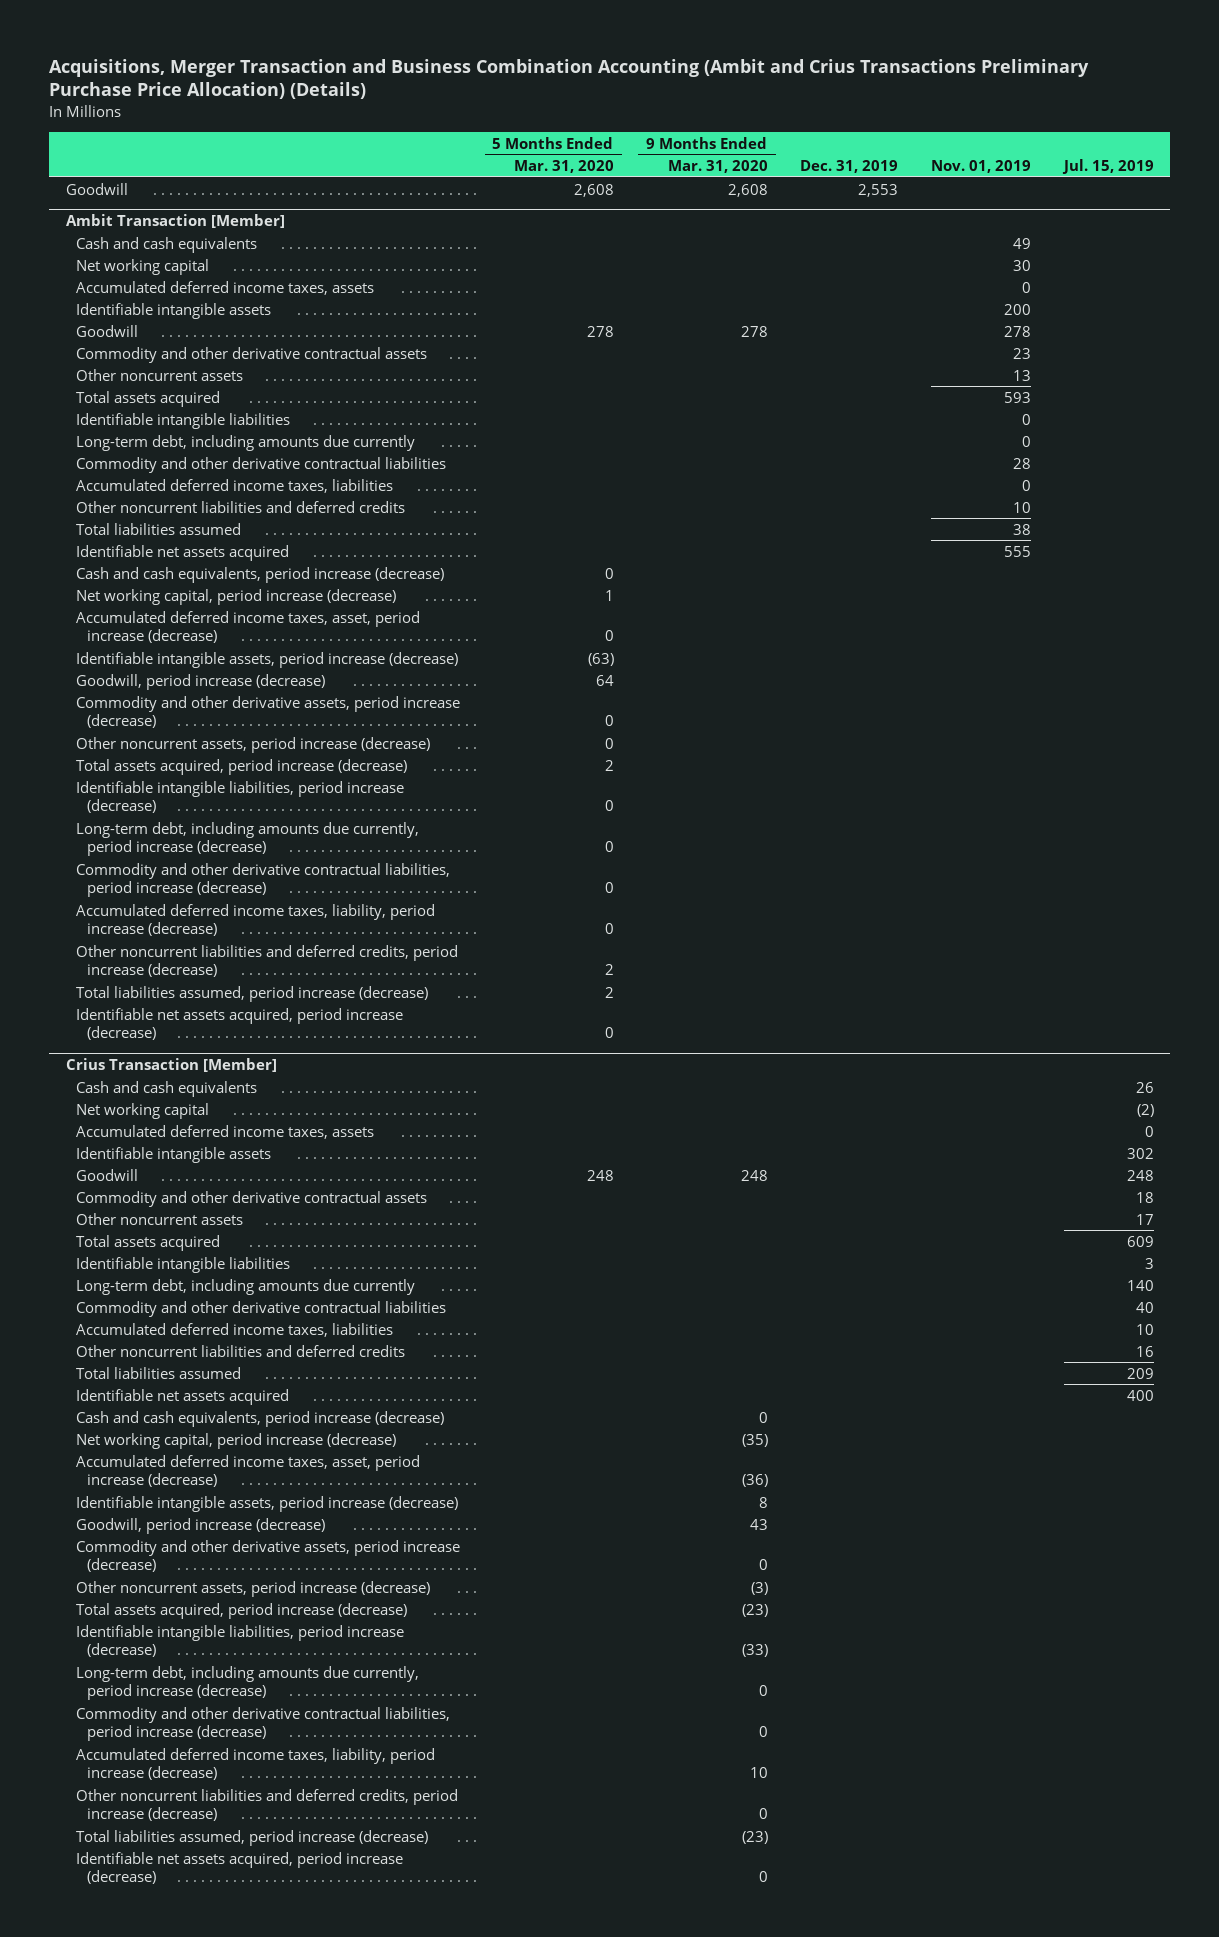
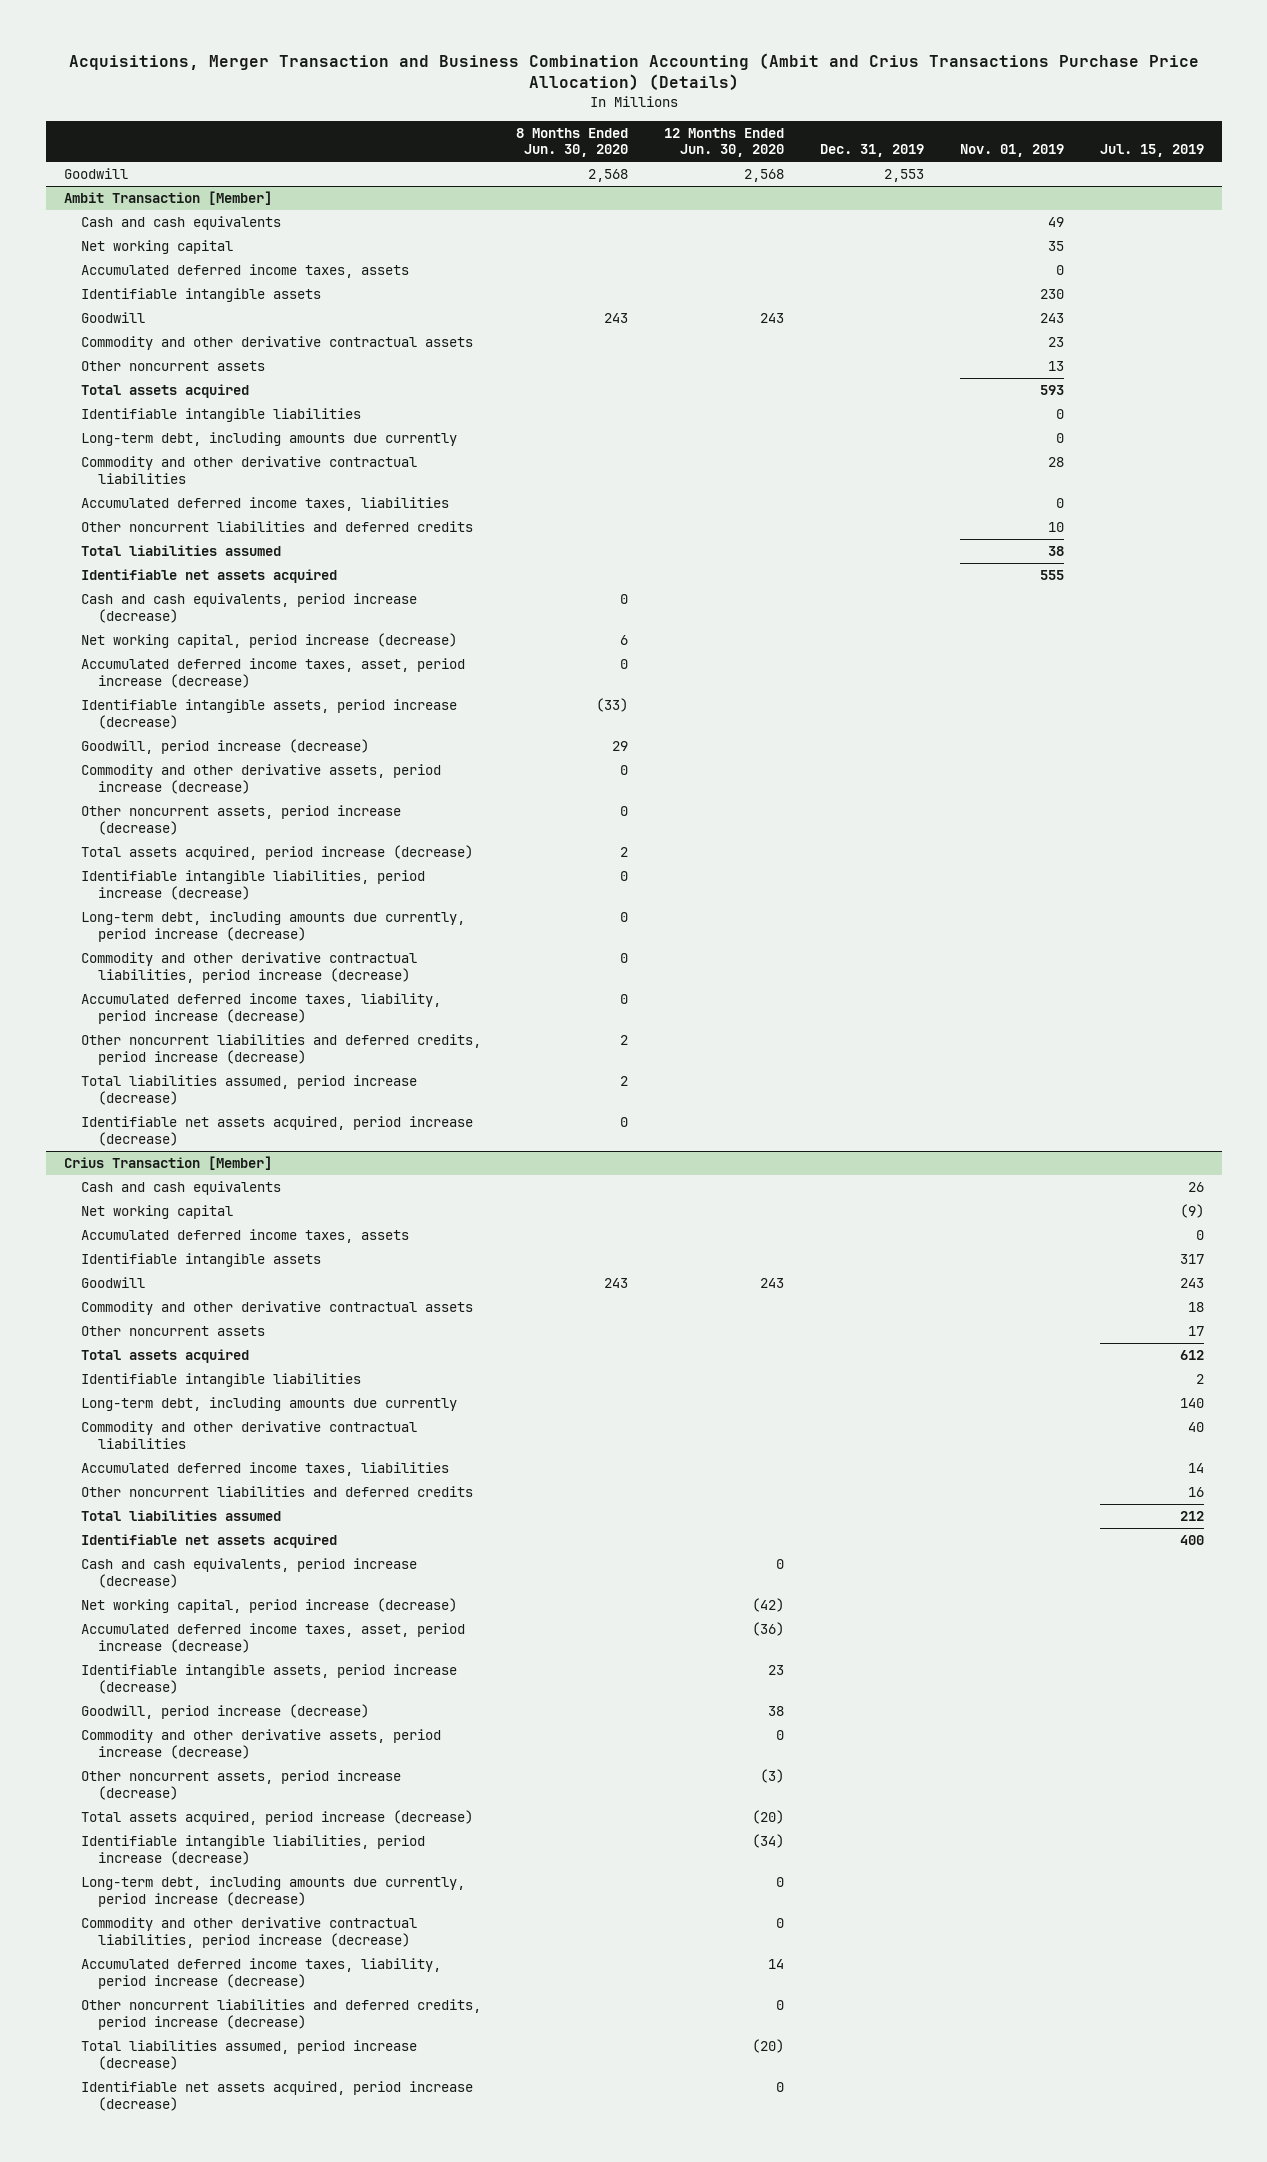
- Acquisitions, Merger Transaction and Business Combination Accounting (Ambit and Crius Transactions Preliminary Purchase Price Allocation) (Details)
+ Acquisitions, Merger Transaction and Business Combination Accounting (Ambit and Crius Transactions Purchase Price Allocation) (Details)
- | 5 Months Ended Mar. 31, 2020 | 9 Months Ended Mar. 31, 2020 | Dec. 31, 2019 | Nov. 01, 2019 | Jul. 15, 2019
+ | 8 Months Ended Jun. 30, 2020 | 12 Months Ended Jun. 30, 2020 | Dec. 31, 2019 | Nov. 01, 2019 | Jul. 15, 2019
@ Ambit Transaction [Member]
- Net working capital | | | | 30 |
+ Net working capital | | | | 35 |
- Identifiable intangible assets | | | | 200 |
- Goodwill | 278 | 278 | | 278 |
+ Identifiable intangible assets | | | | 230 |
+ Goodwill | 243 | 243 | | 243 |
@ Crius Transaction [Member]
- Net working capital | | | | | (2)
+ Net working capital | | | | | (9)
- Identifiable intangible assets | | | | | 302
- Goodwill | 248 | 248 | | | 248
+ Identifiable intangible assets | | | | | 317
+ Goodwill | 243 | 243 | | | 243
- Total assets acquired | | | | | 609
- Identifiable intangible liabilities | | | | | 3
+ Total assets acquired | | | | | 612
+ Identifiable intangible liabilities | | | | | 2
- Accumulated deferred income taxes, liabilities | | | | | 10
+ Accumulated deferred income taxes, liabilities | | | | | 14
- Total liabilities assumed | | | | | 209
+ Total liabilities assumed | | | | | 212

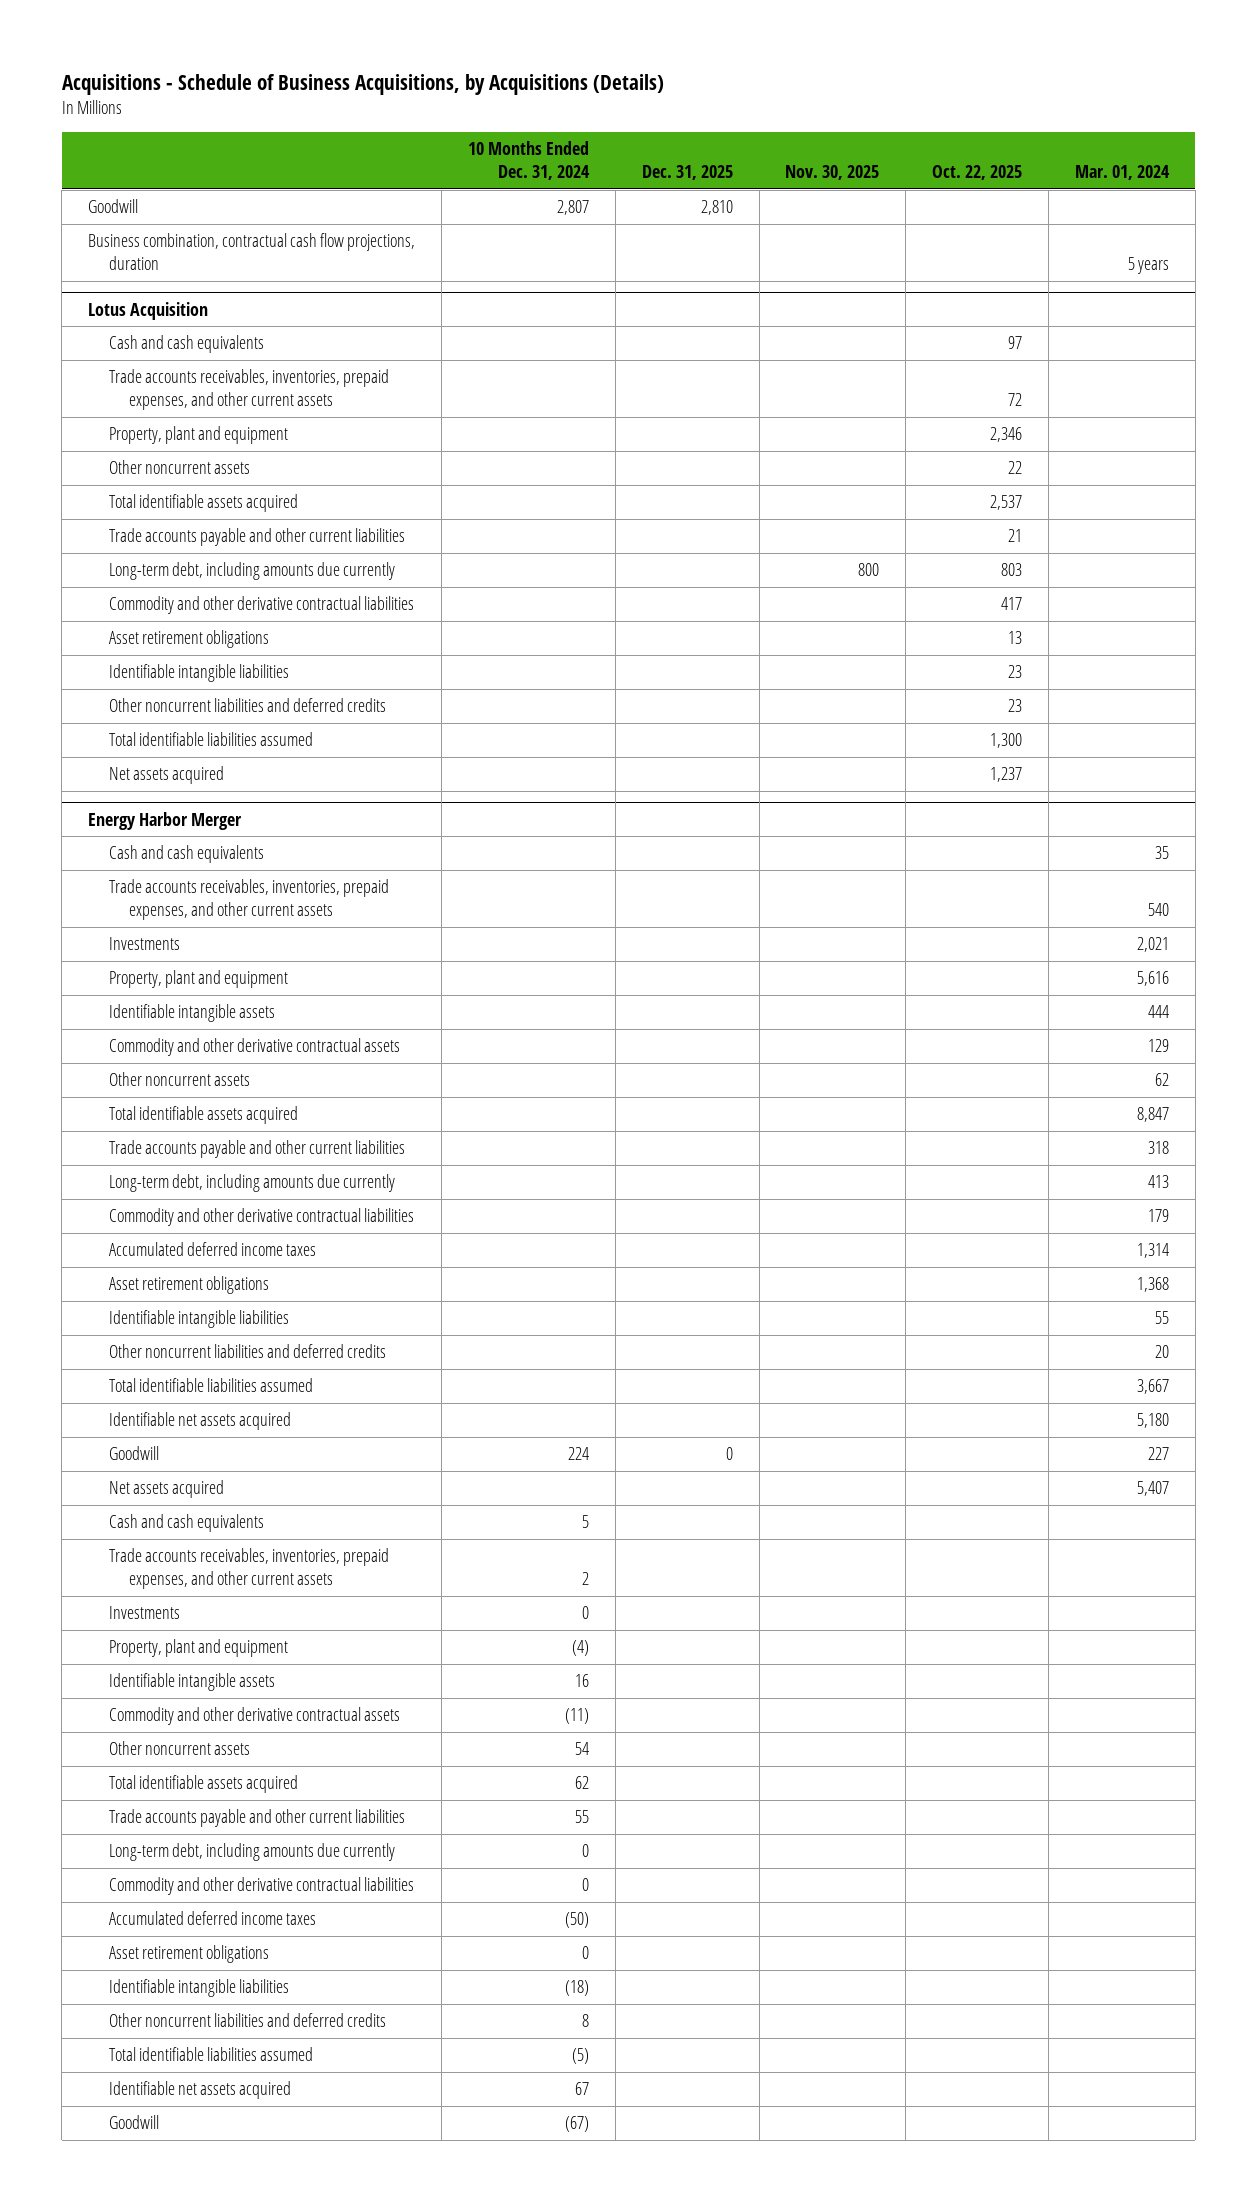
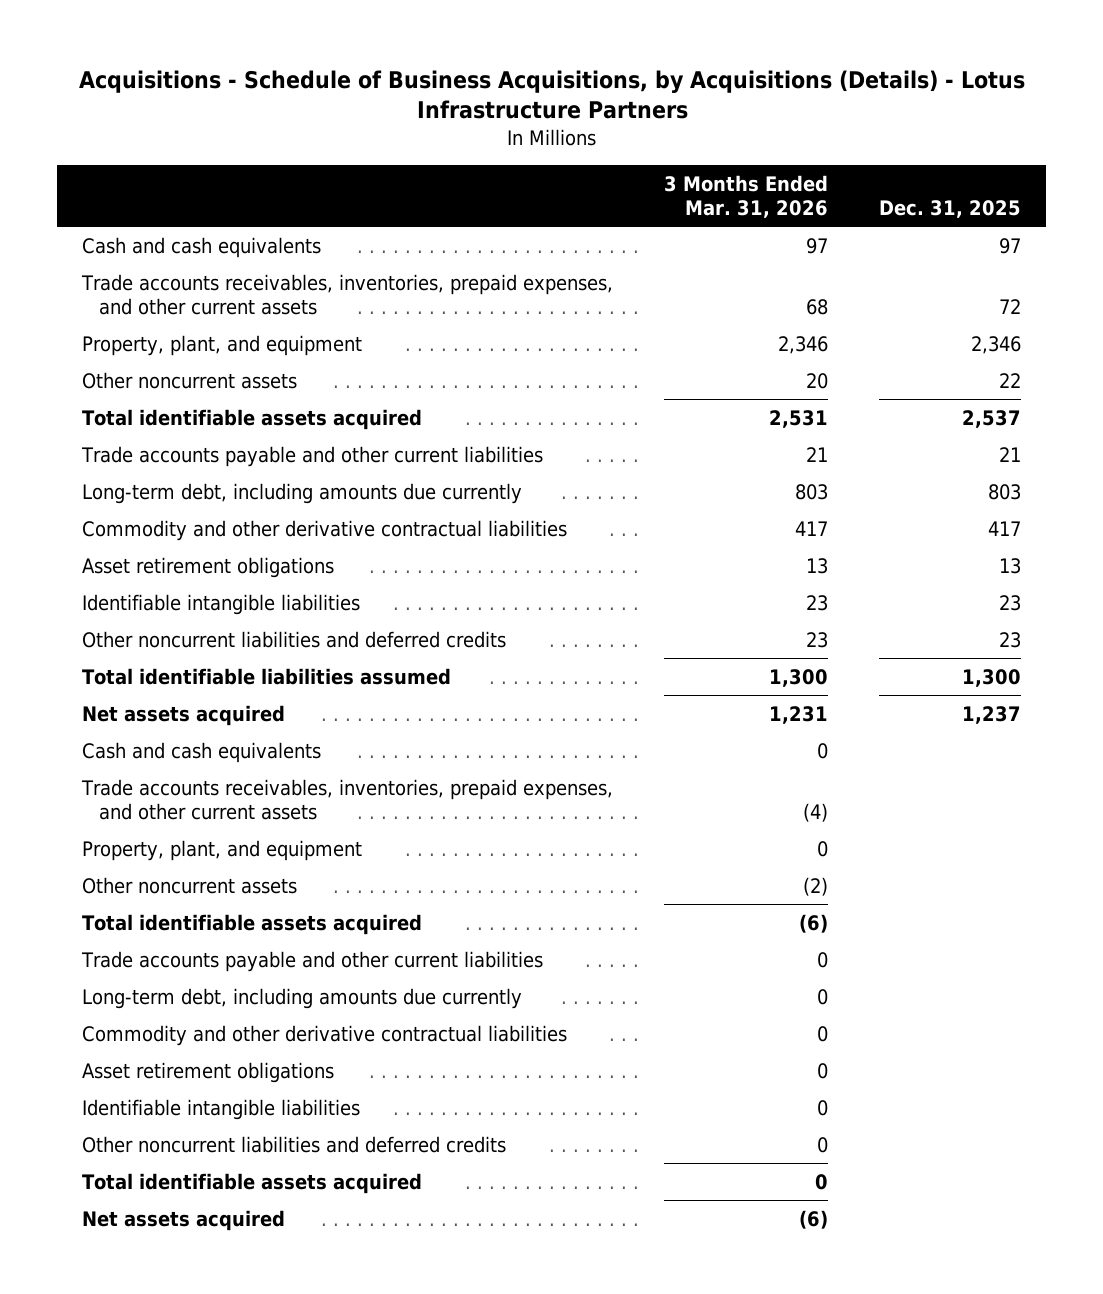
- Acquisitions - Schedule of Business Acquisitions, by Acquisitions (Details)
+ Acquisitions - Schedule of Business Acquisitions, by Acquisitions (Details) - Lotus Infrastructure Partners
- | 10 Months Ended Dec. 31, 2024 | Dec. 31, 2025 | Nov. 30, 2025 | Oct. 22, 2025 | Mar. 01, 2024
+ | 3 Months Ended Mar. 31, 2026 | Dec. 31, 2025
- Goodwill | 2,807 | 2,810 | | |
- Business combination, contractual cash flow projections, duration | | | | | 5 years
- Lotus Acquisition
- Cash and cash equivalents | | | | 97 |
- Trade accounts receivables, inventories, prepaid expenses, and other current assets | | | | 72 |
- Property, plant and equipment | | | | 2,346 |
- Other noncurrent assets | | | | 22 |
- Total identifiable assets acquired | | | | 2,537 |
- Trade accounts payable and other current liabilities | | | | 21 |
- Long-term debt, including amounts due currently | | | 800 | 803 |
- Commodity and other derivative contractual liabilities | | | | 417 |
- Asset retirement obligations | | | | 13 |
- Identifiable intangible liabilities | | | | 23 |
- Other noncurrent liabilities and deferred credits | | | | 23 |
- Total identifiable liabilities assumed | | | | 1,300 |
- Net assets acquired | | | | 1,237 |
- Energy Harbor Merger
- Cash and cash equivalents | | | | | 35
- Trade accounts receivables, inventories, prepaid expenses, and other current assets | | | | | 540
- Investments | | | | | 2,021
- Property, plant and equipment | | | | | 5,616
- Identifiable intangible assets | | | | | 444
- Commodity and other derivative contractual assets | | | | | 129
- Other noncurrent assets | | | | | 62
- Total identifiable assets acquired | | | | | 8,847
- Trade accounts payable and other current liabilities | | | | | 318
- Long-term debt, including amounts due currently | | | | | 413
- Commodity and other derivative contractual liabilities | | | | | 179
- Accumulated deferred income taxes | | | | | 1,314
- Asset retirement obligations | | | | | 1,368
- Identifiable intangible liabilities | | | | | 55
- Other noncurrent liabilities and deferred credits | | | | | 20
- Total identifiable liabilities assumed | | | | | 3,667
- Identifiable net assets acquired | | | | | 5,180
- Goodwill | 224 | 0 | | | 227
- Net assets acquired | | | | | 5,407
- Cash and cash equivalents | 5 | | | |
- Trade accounts receivables, inventories, prepaid expenses, and other current assets | 2 | | | |
- Investments | 0 | | | |
- Property, plant and equipment | (4) | | | |
- Identifiable intangible assets | 16 | | | |
- Commodity and other derivative contractual assets | (11) | | | |
- Other noncurrent assets | 54 | | | |
- Total identifiable assets acquired | 62 | | | |
- Trade accounts payable and other current liabilities | 55 | | | |
- Long-term debt, including amounts due currently | 0 | | | |
- Commodity and other derivative contractual liabilities | 0 | | | |
- Accumulated deferred income taxes | (50) | | | |
- Asset retirement obligations | 0 | | | |
- Identifiable intangible liabilities | (18) | | | |
- Other noncurrent liabilities and deferred credits | 8 | | | |
- Total identifiable liabilities assumed | (5) | | | |
- Identifiable net assets acquired | 67 | | | |
- Goodwill | (67) | | | |
+ Cash and cash equivalents | 97 | 97
+ Trade accounts receivables, inventories, prepaid expenses, and other current assets | 68 | 72
+ Property, plant, and equipment | 2,346 | 2,346
+ Other noncurrent assets | 20 | 22
+ Total identifiable assets acquired | 2,531 | 2,537
+ Trade accounts payable and other current liabilities | 21 | 21
+ Long-term debt, including amounts due currently | 803 | 803
+ Commodity and other derivative contractual liabilities | 417 | 417
+ Asset retirement obligations | 13 | 13
+ Identifiable intangible liabilities | 23 | 23
+ Other noncurrent liabilities and deferred credits | 23 | 23
+ Total identifiable liabilities assumed | 1,300 | 1,300
+ Net assets acquired | 1,231 | 1,237
+ Cash and cash equivalents | 0 |
+ Trade accounts receivables, inventories, prepaid expenses, and other current assets | (4) |
+ Property, plant, and equipment | 0 |
+ Other noncurrent assets | (2) |
+ Total identifiable assets acquired | (6) |
+ Trade accounts payable and other current liabilities | 0 |
+ Long-term debt, including amounts due currently | 0 |
+ Commodity and other derivative contractual liabilities | 0 |
+ Asset retirement obligations | 0 |
+ Identifiable intangible liabilities | 0 |
+ Other noncurrent liabilities and deferred credits | 0 |
+ Total identifiable assets acquired | 0 |
+ Net assets acquired | (6) |

